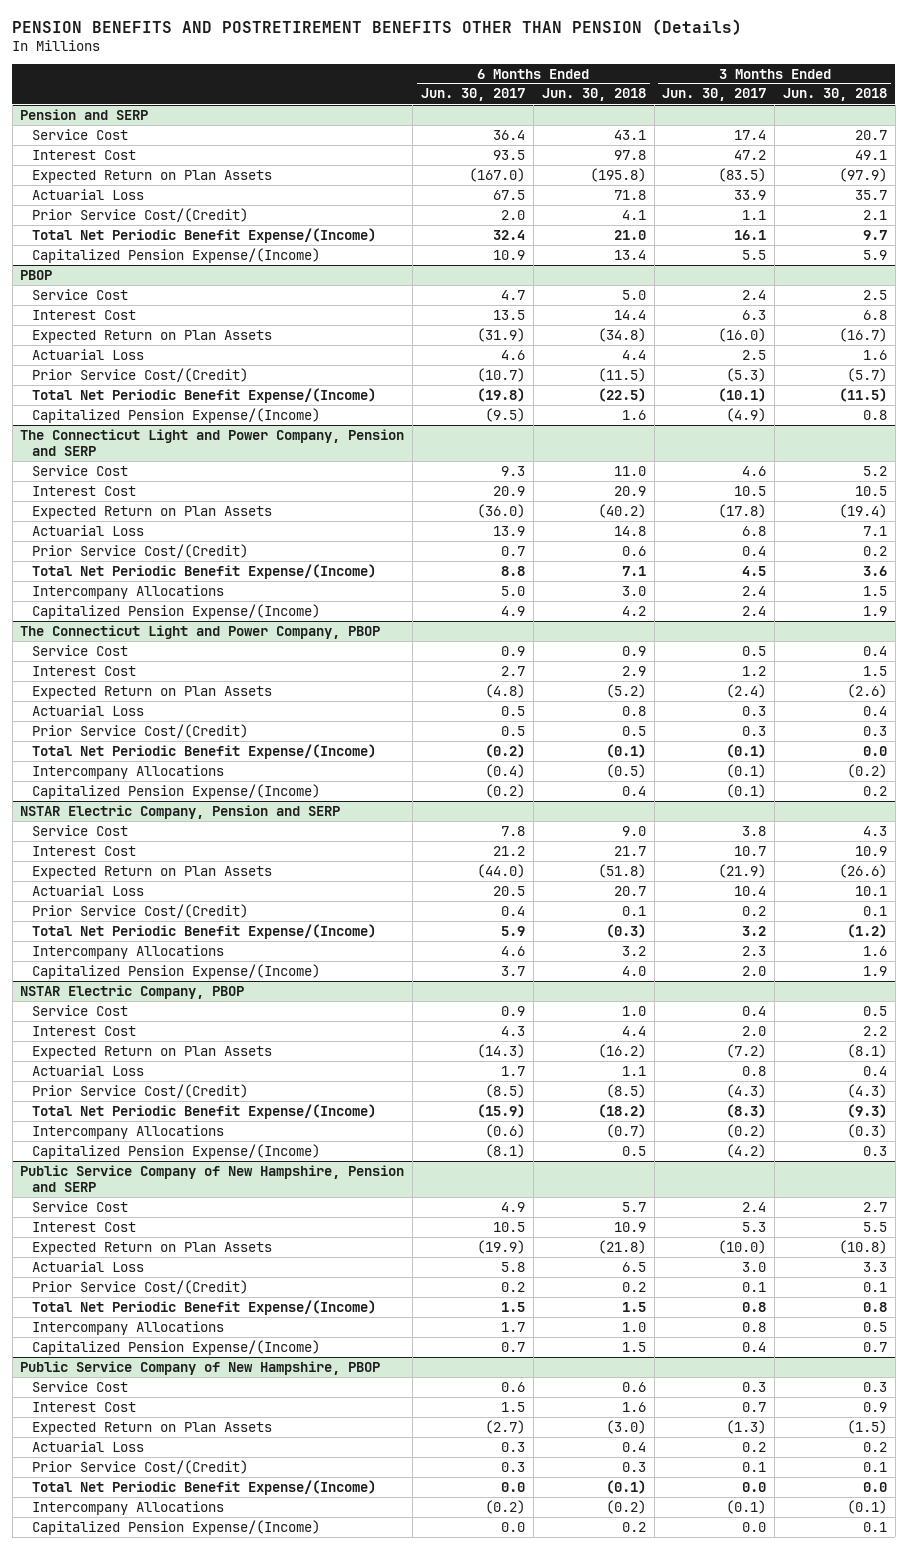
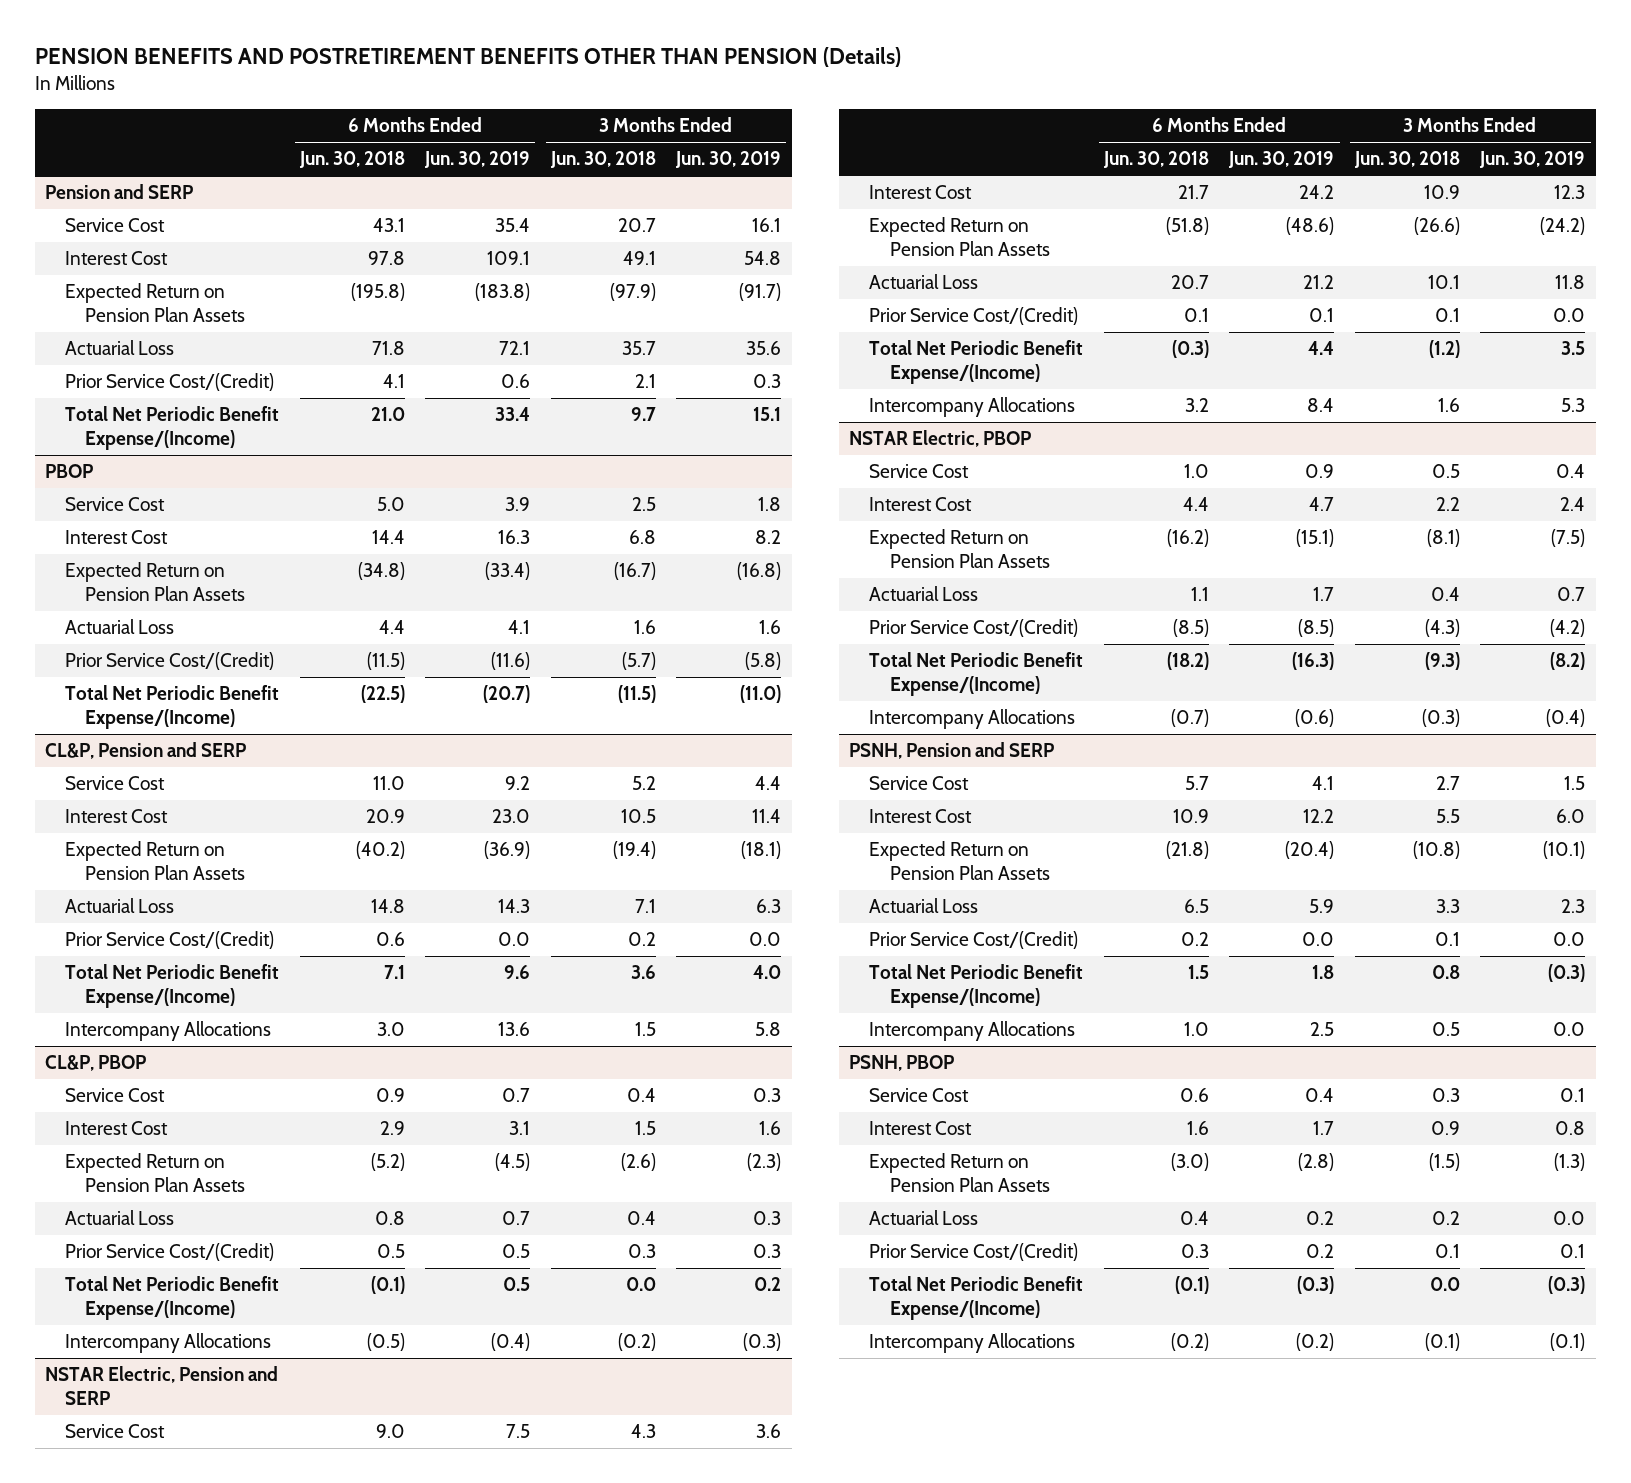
- | 6 Months Ended Jun. 30, 2017 | 6 Months Ended Jun. 30, 2018 | 3 Months Ended Jun. 30, 2017 | 3 Months Ended Jun. 30, 2018
+ | 6 Months Ended Jun. 30, 2018 | 6 Months Ended Jun. 30, 2019 | 3 Months Ended Jun. 30, 2018 | 3 Months Ended Jun. 30, 2019
@ Pension and SERP
- Expected Return on Plan Assets | (167.0) | (195.8) | (83.5) | (97.9)
+ Expected Return on Pension Plan Assets | (195.8) | (183.8) | (97.9) | (91.7)
- Capitalized Pension Expense/(Income) | 10.9 | 13.4 | 5.5 | 5.9
@ PBOP
- Expected Return on Plan Assets | (31.9) | (34.8) | (16.0) | (16.7)
+ Expected Return on Pension Plan Assets | (34.8) | (33.4) | (16.7) | (16.8)
- Capitalized Pension Expense/(Income) | (9.5) | 1.6 | (4.9) | 0.8
- The Connecticut Light and Power Company, Pension and SERP
+ CL&P, Pension and SERP
- Expected Return on Plan Assets | (36.0) | (40.2) | (17.8) | (19.4)
+ Expected Return on Pension Plan Assets | (40.2) | (36.9) | (19.4) | (18.1)
- Capitalized Pension Expense/(Income) | 4.9 | 4.2 | 2.4 | 1.9
- The Connecticut Light and Power Company, PBOP
+ CL&P, PBOP
- Expected Return on Plan Assets | (4.8) | (5.2) | (2.4) | (2.6)
+ Expected Return on Pension Plan Assets | (5.2) | (4.5) | (2.6) | (2.3)
- Capitalized Pension Expense/(Income) | (0.2) | 0.4 | (0.1) | 0.2
- NSTAR Electric Company, Pension and SERP
+ NSTAR Electric, Pension and SERP
- Expected Return on Plan Assets | (44.0) | (51.8) | (21.9) | (26.6)
+ Expected Return on Pension Plan Assets | (51.8) | (48.6) | (26.6) | (24.2)
- Capitalized Pension Expense/(Income) | 3.7 | 4.0 | 2.0 | 1.9
- NSTAR Electric Company, PBOP
+ NSTAR Electric, PBOP
- Expected Return on Plan Assets | (14.3) | (16.2) | (7.2) | (8.1)
+ Expected Return on Pension Plan Assets | (16.2) | (15.1) | (8.1) | (7.5)
- Capitalized Pension Expense/(Income) | (8.1) | 0.5 | (4.2) | 0.3
- Public Service Company of New Hampshire, Pension and SERP
+ PSNH, Pension and SERP
- Expected Return on Plan Assets | (19.9) | (21.8) | (10.0) | (10.8)
+ Expected Return on Pension Plan Assets | (21.8) | (20.4) | (10.8) | (10.1)
- Capitalized Pension Expense/(Income) | 0.7 | 1.5 | 0.4 | 0.7
- Public Service Company of New Hampshire, PBOP
+ PSNH, PBOP
- Expected Return on Plan Assets | (2.7) | (3.0) | (1.3) | (1.5)
+ Expected Return on Pension Plan Assets | (3.0) | (2.8) | (1.5) | (1.3)
- Capitalized Pension Expense/(Income) | 0.0 | 0.2 | 0.0 | 0.1

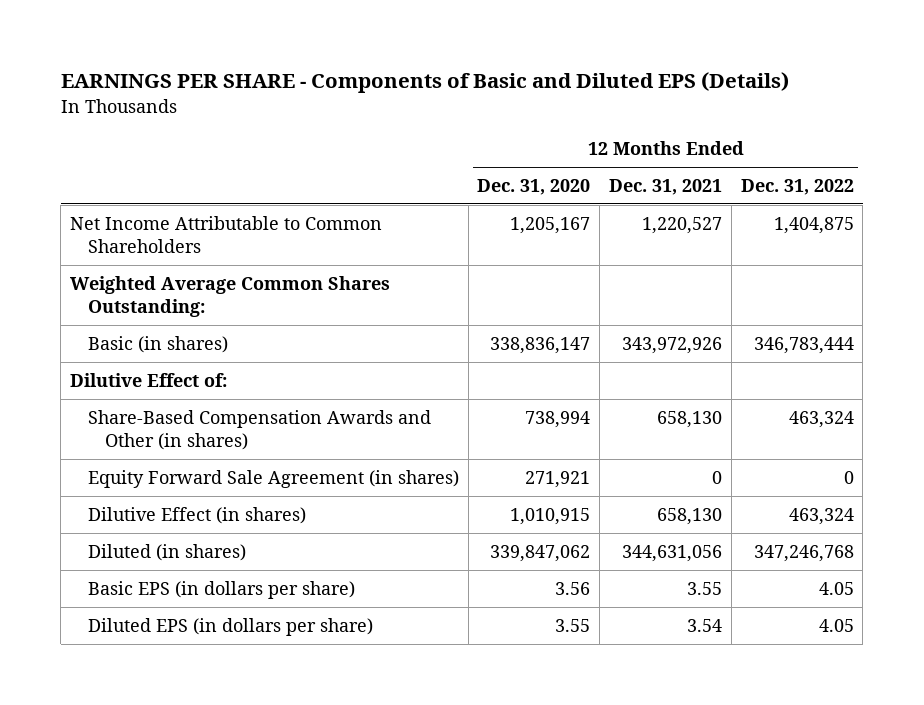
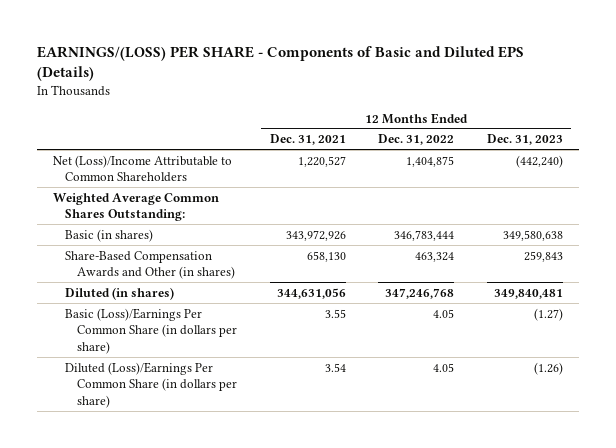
- EARNINGS PER SHARE - Components of Basic and Diluted EPS (Details)
+ EARNINGS/(LOSS) PER SHARE - Components of Basic and Diluted EPS (Details)
- | 12 Months Ended Dec. 31, 2020 | 12 Months Ended Dec. 31, 2021 | 12 Months Ended Dec. 31, 2022
+ | 12 Months Ended Dec. 31, 2021 | 12 Months Ended Dec. 31, 2022 | 12 Months Ended Dec. 31, 2023
- Net Income Attributable to Common Shareholders | 1,205,167 | 1,220,527 | 1,404,875
+ Net (Loss)/Income Attributable to Common Shareholders | 1,220,527 | 1,404,875 | (442,240)
- Dilutive Effect of:
- Equity Forward Sale Agreement (in shares) | 271,921 | 0 | 0
- Dilutive Effect (in shares) | 1,010,915 | 658,130 | 463,324
- Basic EPS (in dollars per share) | 3.56 | 3.55 | 4.05
- Diluted EPS (in dollars per share) | 3.55 | 3.54 | 4.05
+ Basic (Loss)/Earnings Per Common Share (in dollars per share) | 3.55 | 4.05 | (1.27)
+ Diluted (Loss)/Earnings Per Common Share (in dollars per share) | 3.54 | 4.05 | (1.26)

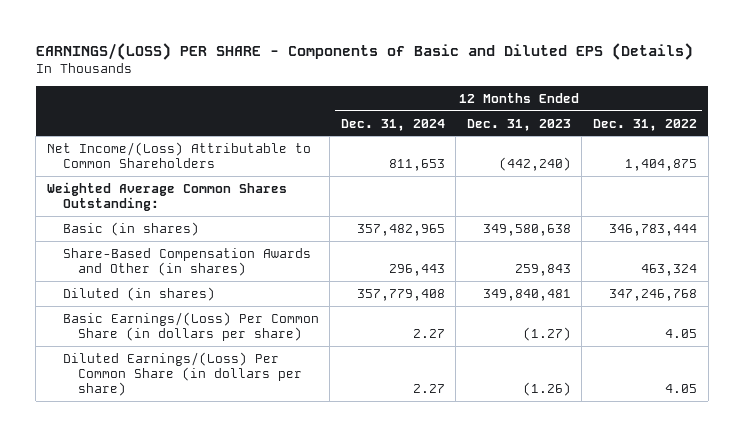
- | 12 Months Ended Dec. 31, 2021 | 12 Months Ended Dec. 31, 2022 | 12 Months Ended Dec. 31, 2023
+ | 12 Months Ended Dec. 31, 2024 | 12 Months Ended Dec. 31, 2023 | 12 Months Ended Dec. 31, 2022
- Net (Loss)/Income Attributable to Common Shareholders | 1,220,527 | 1,404,875 | (442,240)
+ Net Income/(Loss) Attributable to Common Shareholders | 811,653 | (442,240) | 1,404,875
- Basic (Loss)/Earnings Per Common Share (in dollars per share) | 3.55 | 4.05 | (1.27)
- Diluted (Loss)/Earnings Per Common Share (in dollars per share) | 3.54 | 4.05 | (1.26)
+ Basic Earnings/(Loss) Per Common Share (in dollars per share) | 2.27 | (1.27) | 4.05
+ Diluted Earnings/(Loss) Per Common Share (in dollars per share) | 2.27 | (1.26) | 4.05

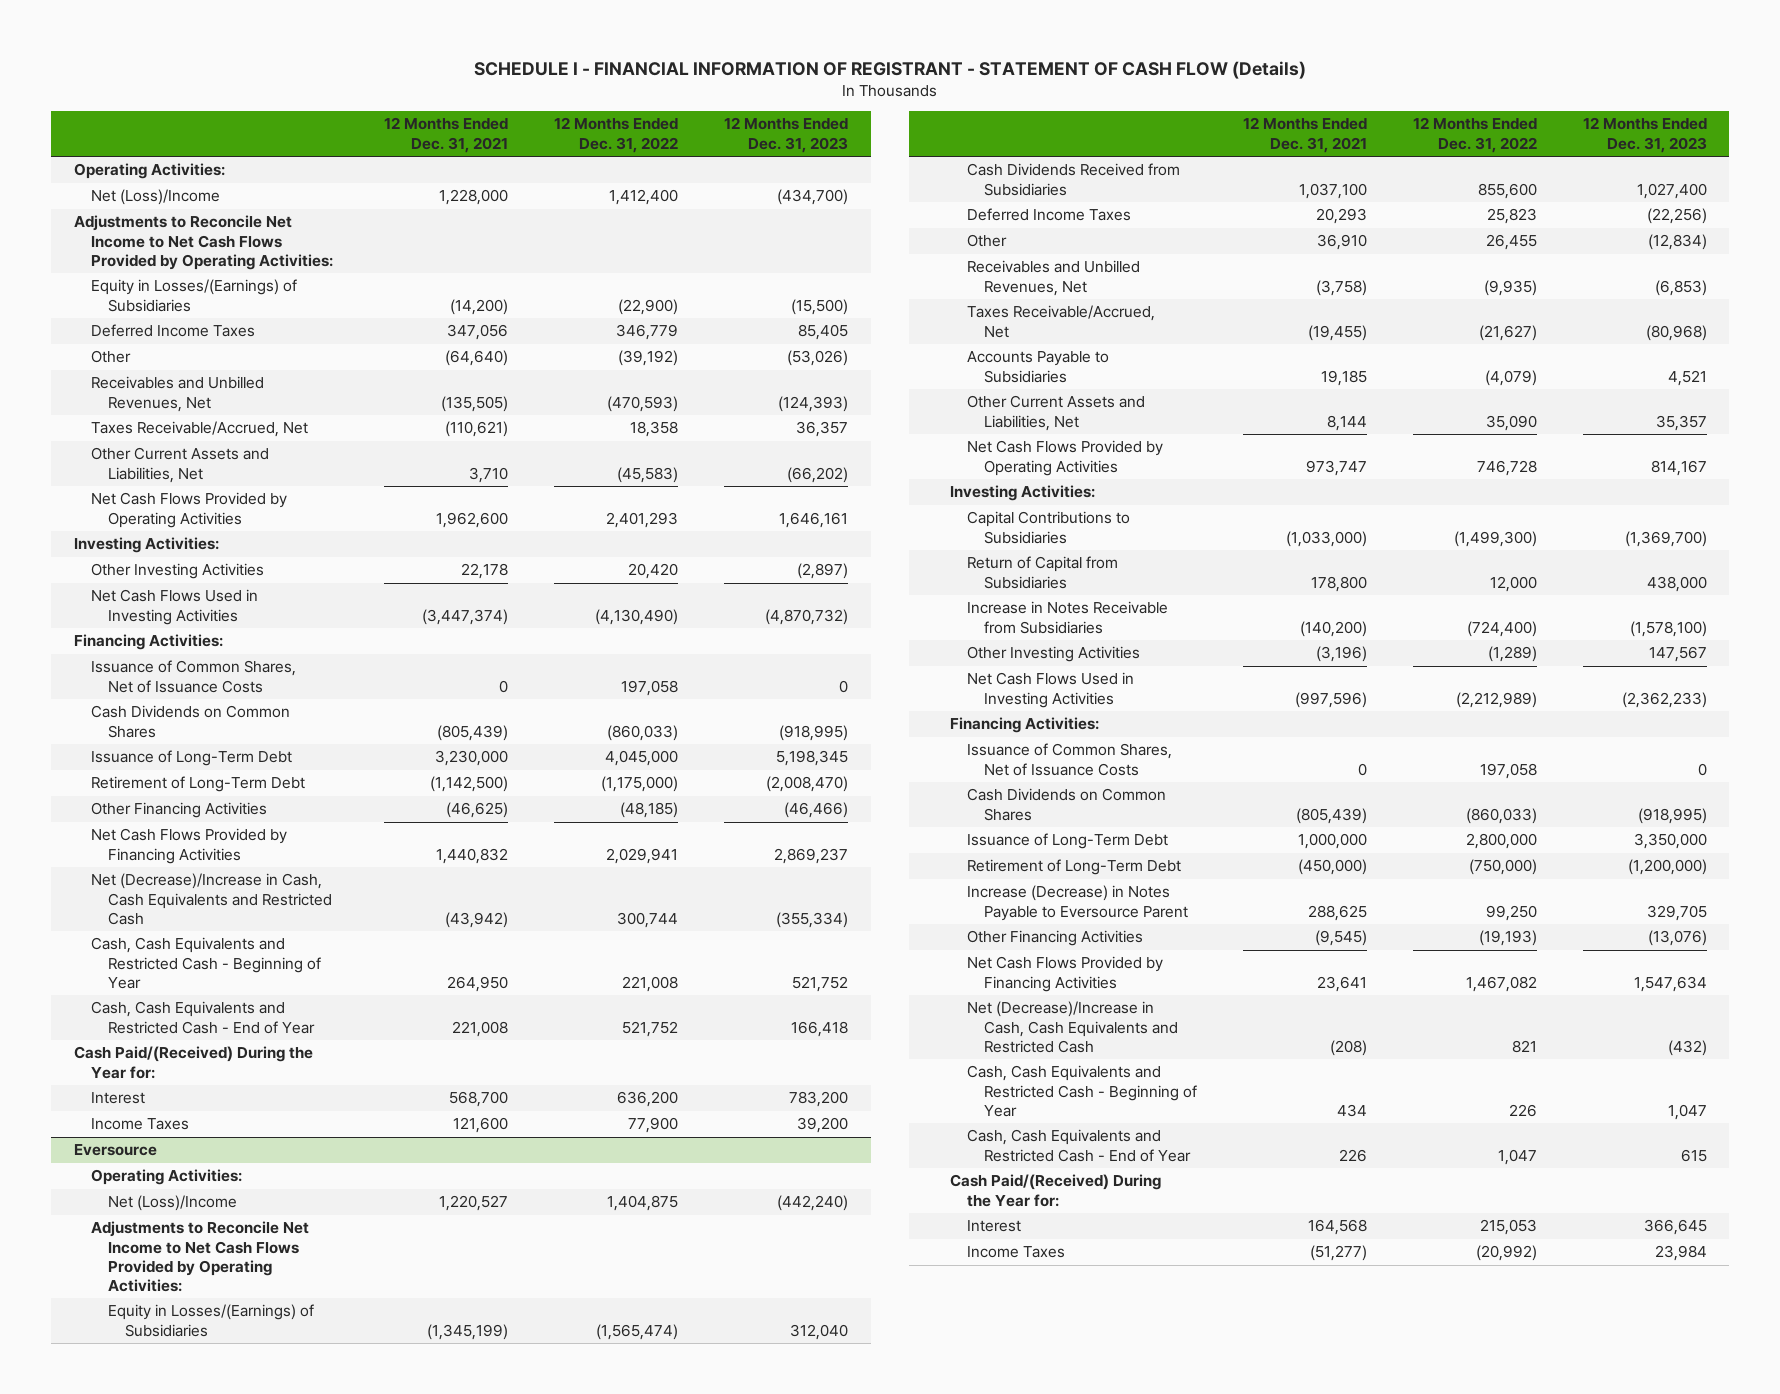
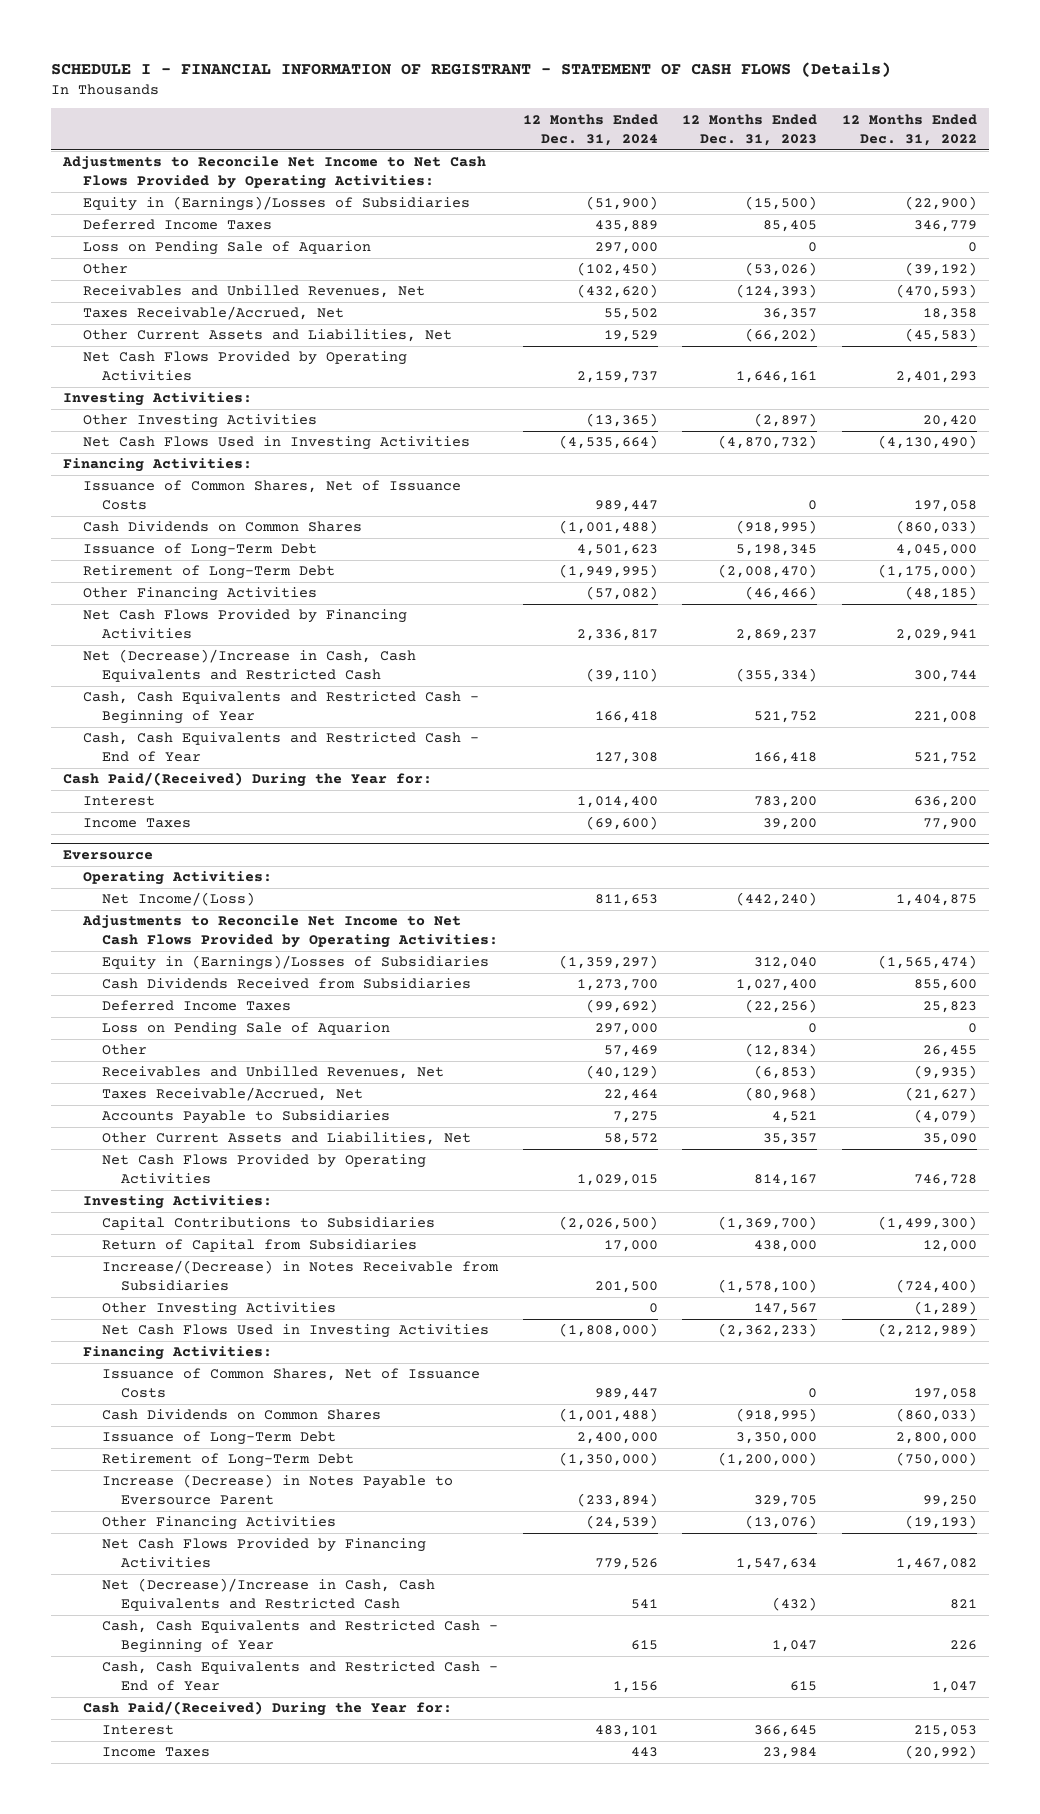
- SCHEDULE I - FINANCIAL INFORMATION OF REGISTRANT - STATEMENT OF CASH FLOW (Details)
+ SCHEDULE I - FINANCIAL INFORMATION OF REGISTRANT - STATEMENT OF CASH FLOWS (Details)
- | 12 Months Ended Dec. 31, 2021 | 12 Months Ended Dec. 31, 2022 | 12 Months Ended Dec. 31, 2023
+ | 12 Months Ended Dec. 31, 2024 | 12 Months Ended Dec. 31, 2023 | 12 Months Ended Dec. 31, 2022
- Operating Activities:
- Net (Loss)/Income | 1,228,000 | 1,412,400 | (434,700)
- Equity in Losses/(Earnings) of Subsidiaries | (14,200) | (22,900) | (15,500)
+ Equity in (Earnings)/Losses of Subsidiaries | (51,900) | (15,500) | (22,900)
+ Loss on Pending Sale of Aquarion | 297,000 | 0 | 0
@ Eversource
- Net (Loss)/Income | 1,220,527 | 1,404,875 | (442,240)
+ Net Income/(Loss) | 811,653 | (442,240) | 1,404,875
- Equity in Losses/(Earnings) of Subsidiaries | (1,345,199) | (1,565,474) | 312,040
+ Equity in (Earnings)/Losses of Subsidiaries | (1,359,297) | 312,040 | (1,565,474)
+ Loss on Pending Sale of Aquarion | 297,000 | 0 | 0
- Increase in Notes Receivable from Subsidiaries | (140,200) | (724,400) | (1,578,100)
+ Increase/(Decrease) in Notes Receivable from Subsidiaries | 201,500 | (1,578,100) | (724,400)

